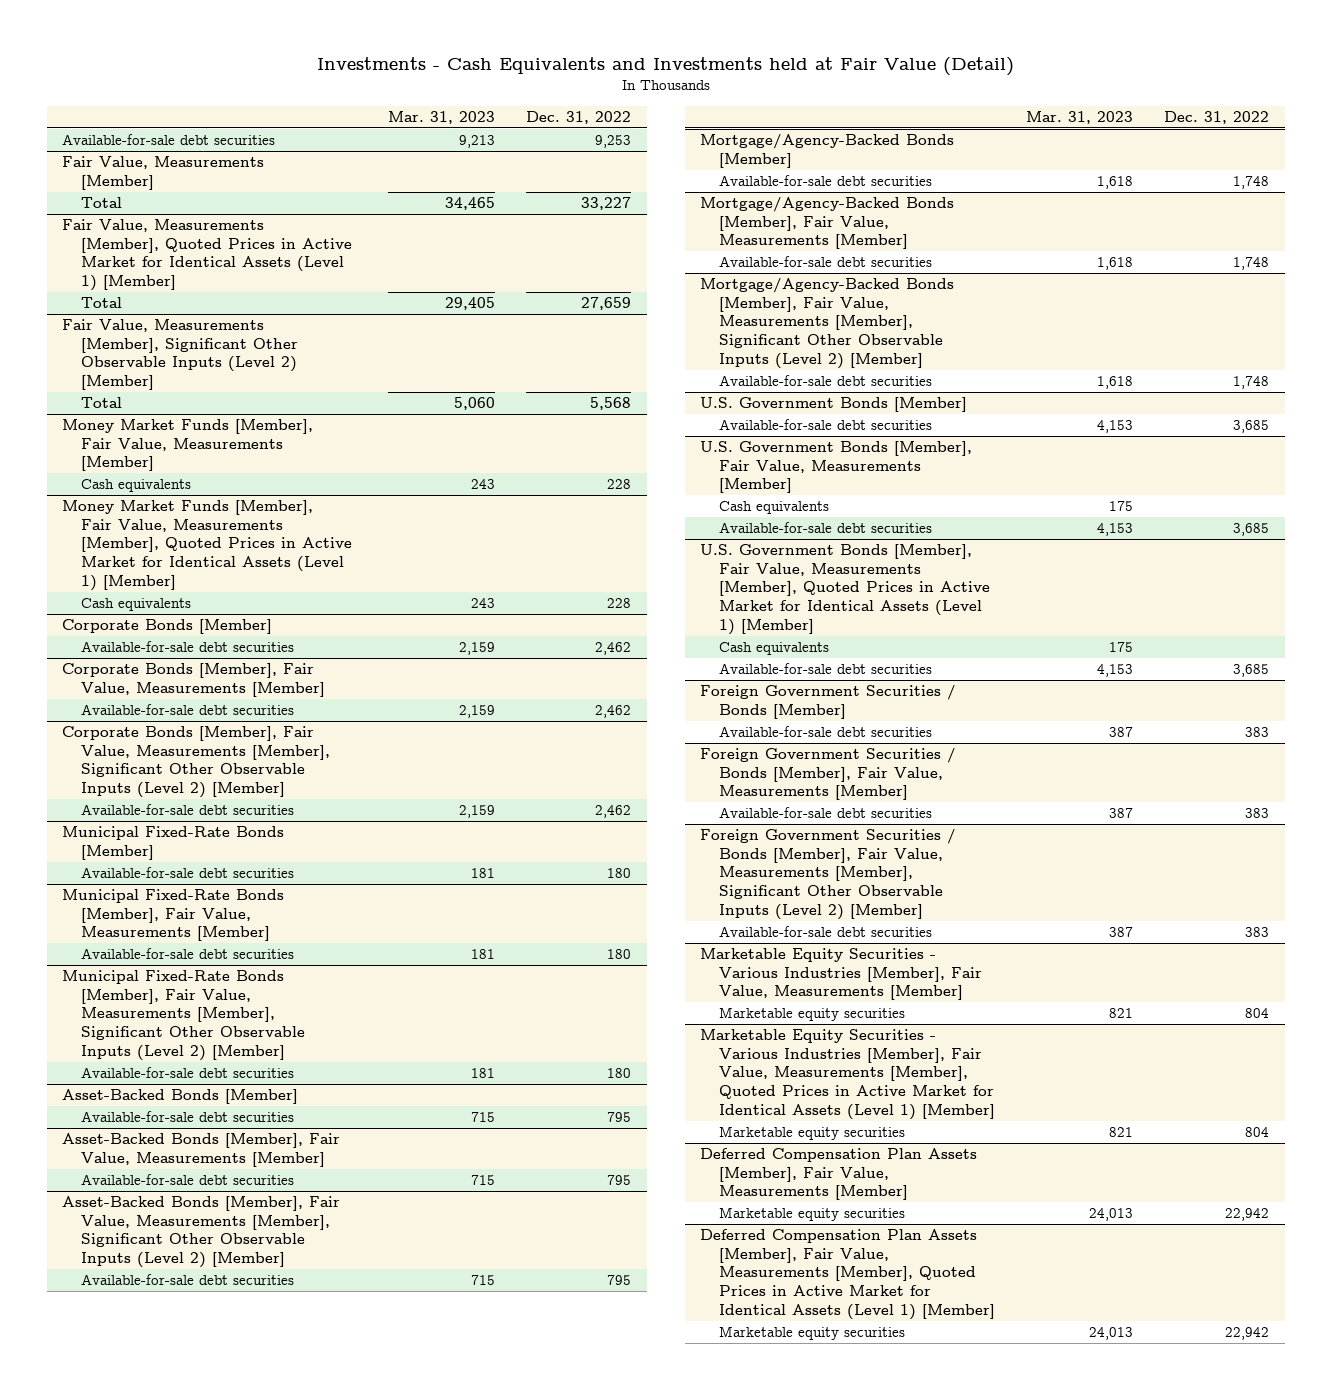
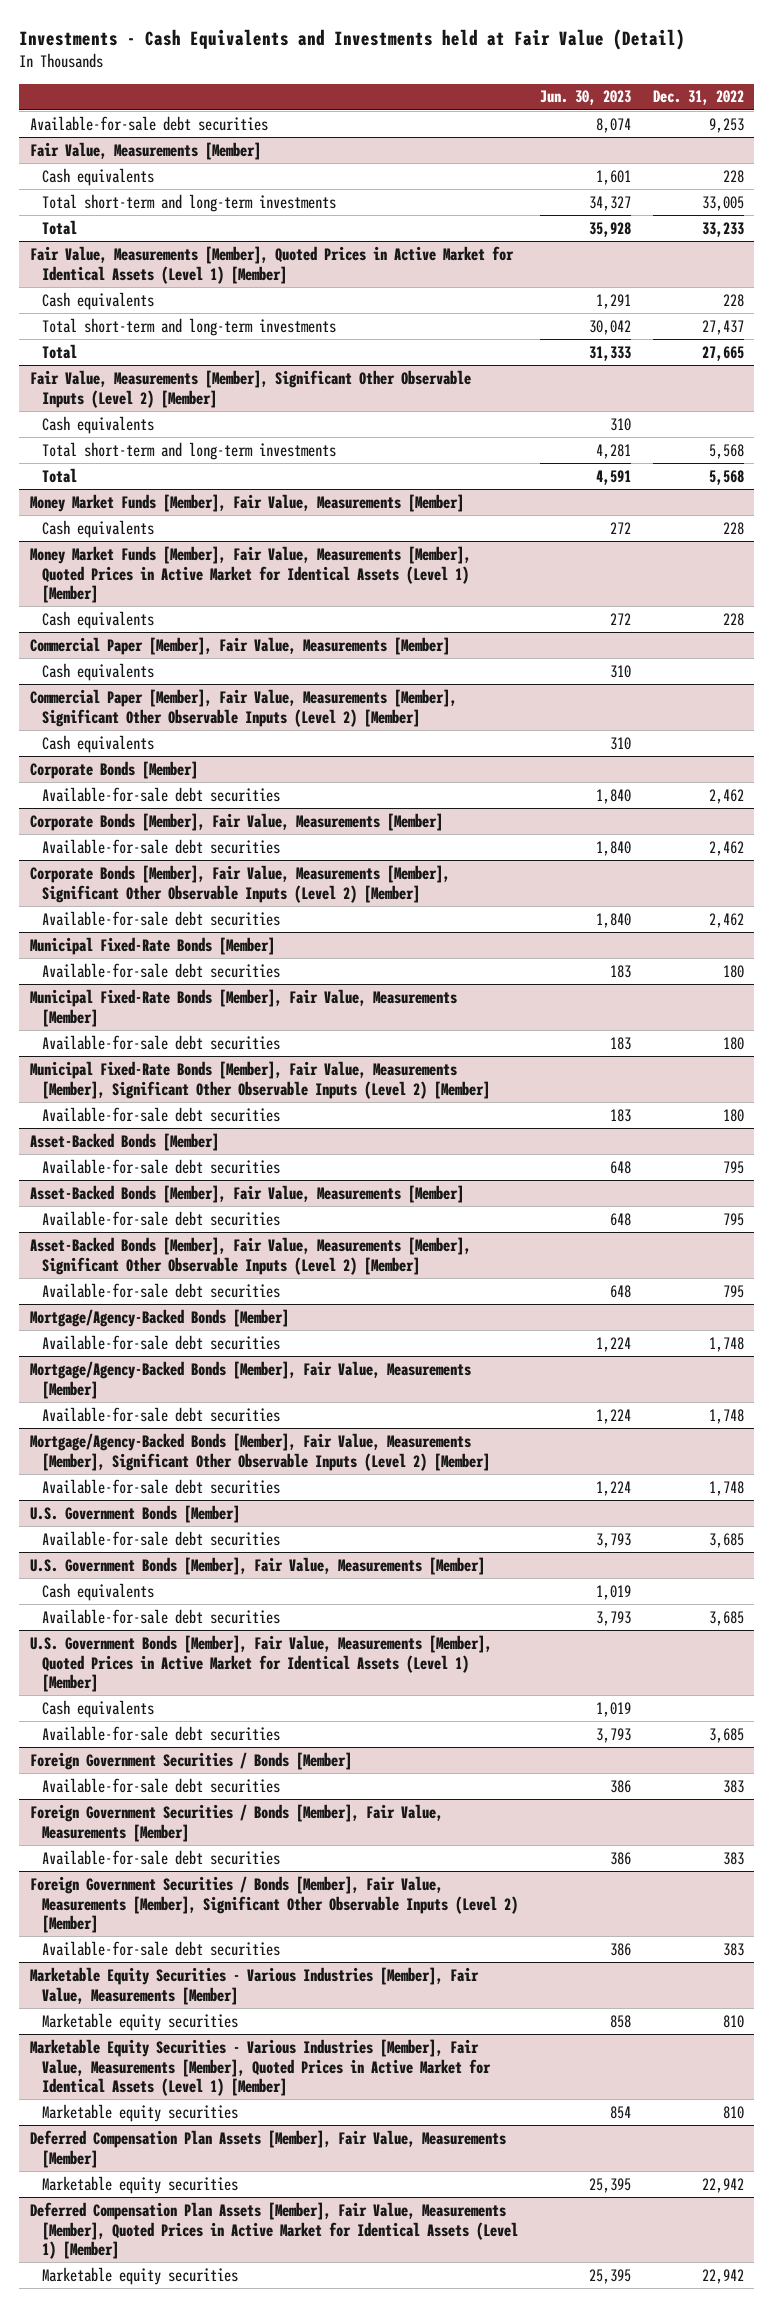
- | Mar. 31, 2023 | Dec. 31, 2022
+ | Jun. 30, 2023 | Dec. 31, 2022
@ Fair Value, Measurements [Member]
- Total | 34,465 | 33,227
+ Cash equivalents | 1,601 | 228
+ Total short-term and long-term investments | 34,327 | 33,005
+ Total | 35,928 | 33,233
@ Fair Value, Measurements [Member], Quoted Prices in Active Market for Identical Assets (Level 1) [Member]
- Total | 29,405 | 27,659
+ Cash equivalents | 1,291 | 228
+ Total short-term and long-term investments | 30,042 | 27,437
+ Total | 31,333 | 27,665
@ Fair Value, Measurements [Member], Significant Other Observable Inputs (Level 2) [Member]
+ Cash equivalents | 310 |
+ Total short-term and long-term investments | 4,281 | 5,568
+ Commercial Paper [Member], Fair Value, Measurements [Member]
+ Cash equivalents | 310 |
+ Commercial Paper [Member], Fair Value, Measurements [Member], Significant Other Observable Inputs (Level 2) [Member]
+ Cash equivalents | 310 |
@ Marketable Equity Securities - Various Industries [Member], Fair Value, Measurements [Member]
- Marketable equity securities | 821 | 804
+ Marketable equity securities | 858 | 810
@ Marketable Equity Securities - Various Industries [Member], Fair Value, Measurements [Member], Quoted Prices in Active Market for Identical Assets (Level 1) [Member]
- Marketable equity securities | 821 | 804
+ Marketable equity securities | 854 | 810

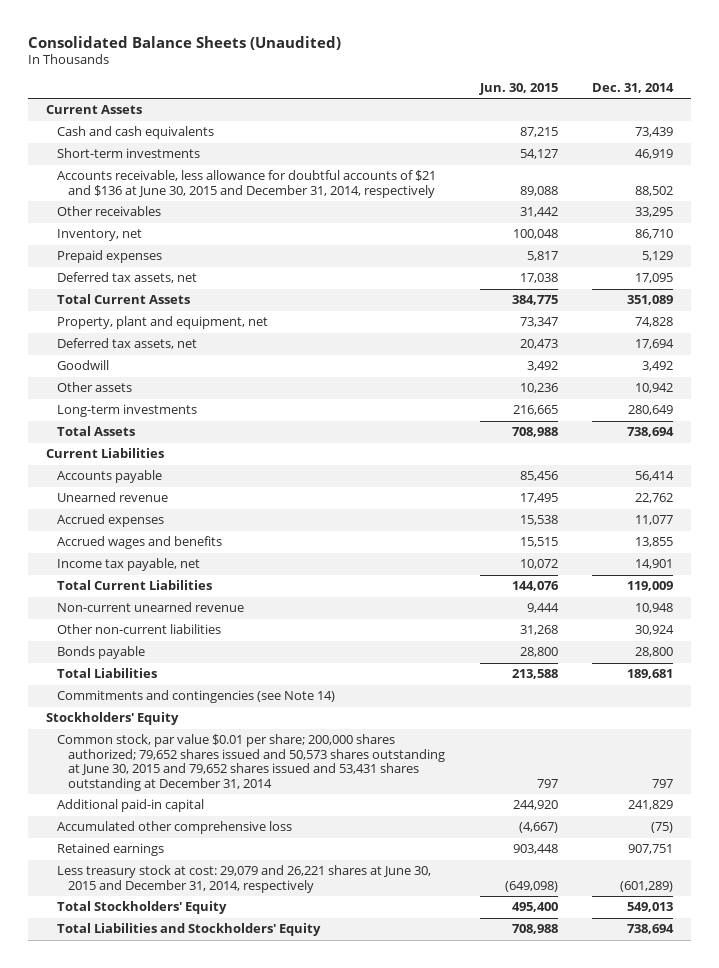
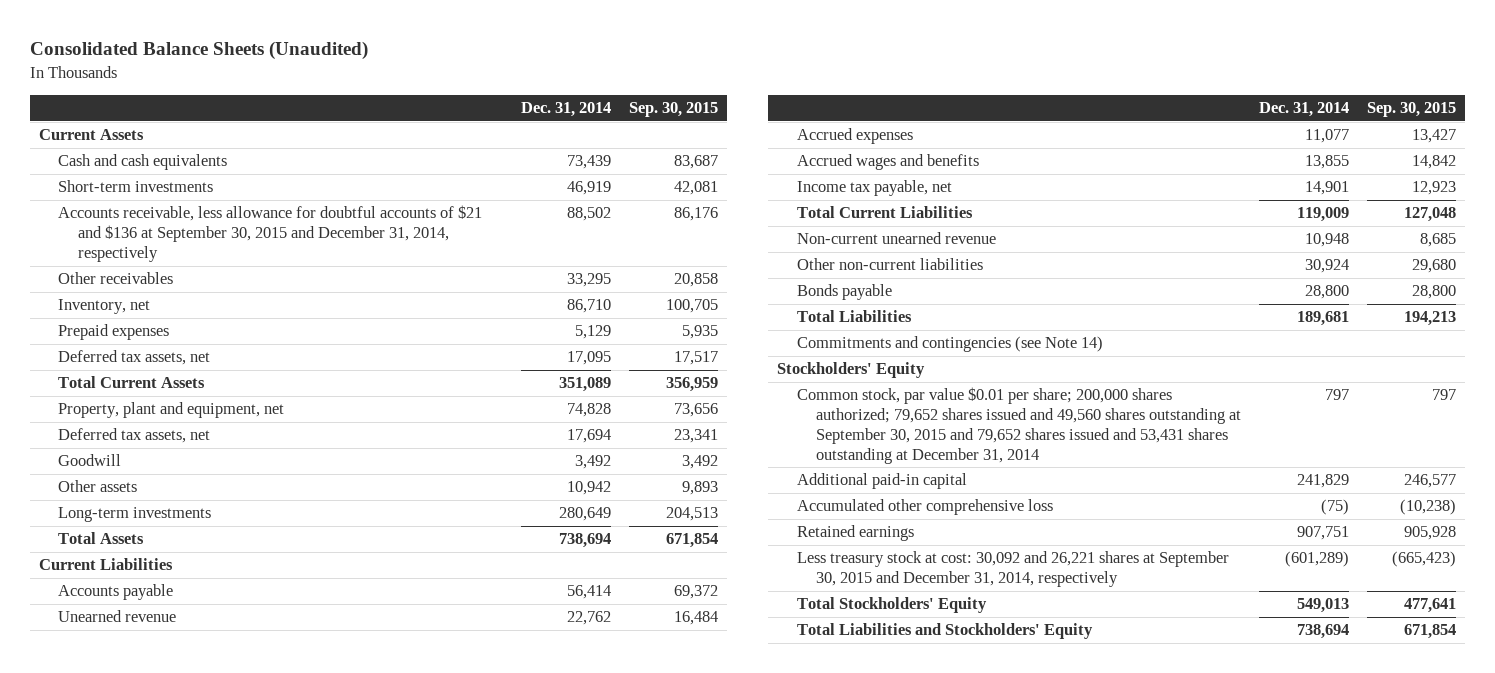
- | Jun. 30, 2015 | Dec. 31, 2014
+ | Dec. 31, 2014 | Sep. 30, 2015
- Accounts receivable, less allowance for doubtful accounts of $21 and $136 at June 30, 2015 and December 31, 2014, respectively | 89,088 | 88,502
+ Accounts receivable, less allowance for doubtful accounts of $21 and $136 at September 30, 2015 and December 31, 2014, respectively | 88,502 | 86,176
- Common stock, par value $0.01 per share; 200,000 shares authorized; 79,652 shares issued and 50,573 shares outstanding at June 30, 2015 and 79,652 shares issued and 53,431 shares outstanding at December 31, 2014 | 797 | 797
+ Common stock, par value $0.01 per share; 200,000 shares authorized; 79,652 shares issued and 49,560 shares outstanding at September 30, 2015 and 79,652 shares issued and 53,431 shares outstanding at December 31, 2014 | 797 | 797
- Less treasury stock at cost: 29,079 and 26,221 shares at June 30, 2015 and December 31, 2014, respectively | (649,098) | (601,289)
+ Less treasury stock at cost: 30,092 and 26,221 shares at September 30, 2015 and December 31, 2014, respectively | (601,289) | (665,423)

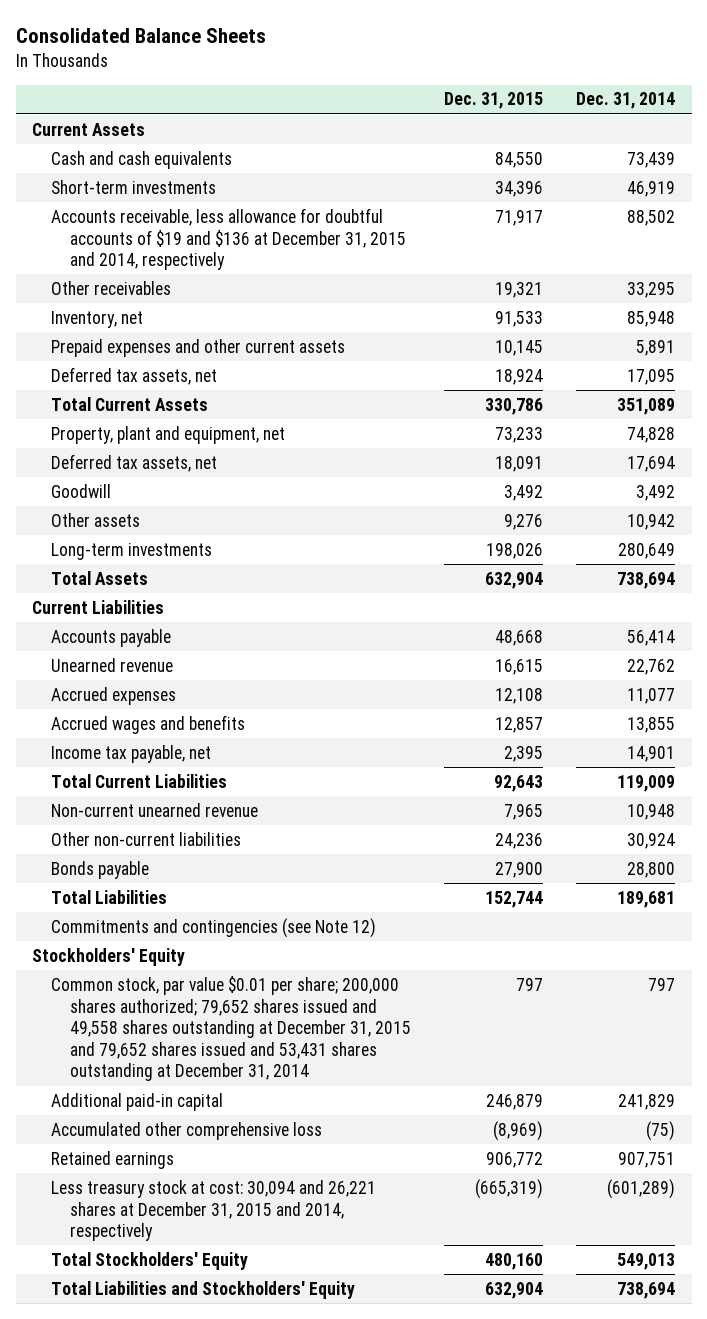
- Consolidated Balance Sheets (Unaudited)
+ Consolidated Balance Sheets
- | Dec. 31, 2014 | Sep. 30, 2015
+ | Dec. 31, 2015 | Dec. 31, 2014
- Accounts receivable, less allowance for doubtful accounts of $21 and $136 at September 30, 2015 and December 31, 2014, respectively | 88,502 | 86,176
+ Accounts receivable, less allowance for doubtful accounts of $19 and $136 at December 31, 2015 and 2014, respectively | 71,917 | 88,502
- Inventory, net | 86,710 | 100,705
- Prepaid expenses | 5,129 | 5,935
+ Inventory, net | 91,533 | 85,948
+ Prepaid expenses and other current assets | 10,145 | 5,891
- Commitments and contingencies (see Note 14)
+ Commitments and contingencies (see Note 12)
- Common stock, par value $0.01 per share; 200,000 shares authorized; 79,652 shares issued and 49,560 shares outstanding at September 30, 2015 and 79,652 shares issued and 53,431 shares outstanding at December 31, 2014 | 797 | 797
+ Common stock, par value $0.01 per share; 200,000 shares authorized; 79,652 shares issued and 49,558 shares outstanding at December 31, 2015 and 79,652 shares issued and 53,431 shares outstanding at December 31, 2014 | 797 | 797
- Less treasury stock at cost: 30,092 and 26,221 shares at September 30, 2015 and December 31, 2014, respectively | (601,289) | (665,423)
+ Less treasury stock at cost: 30,094 and 26,221 shares at December 31, 2015 and 2014, respectively | (665,319) | (601,289)

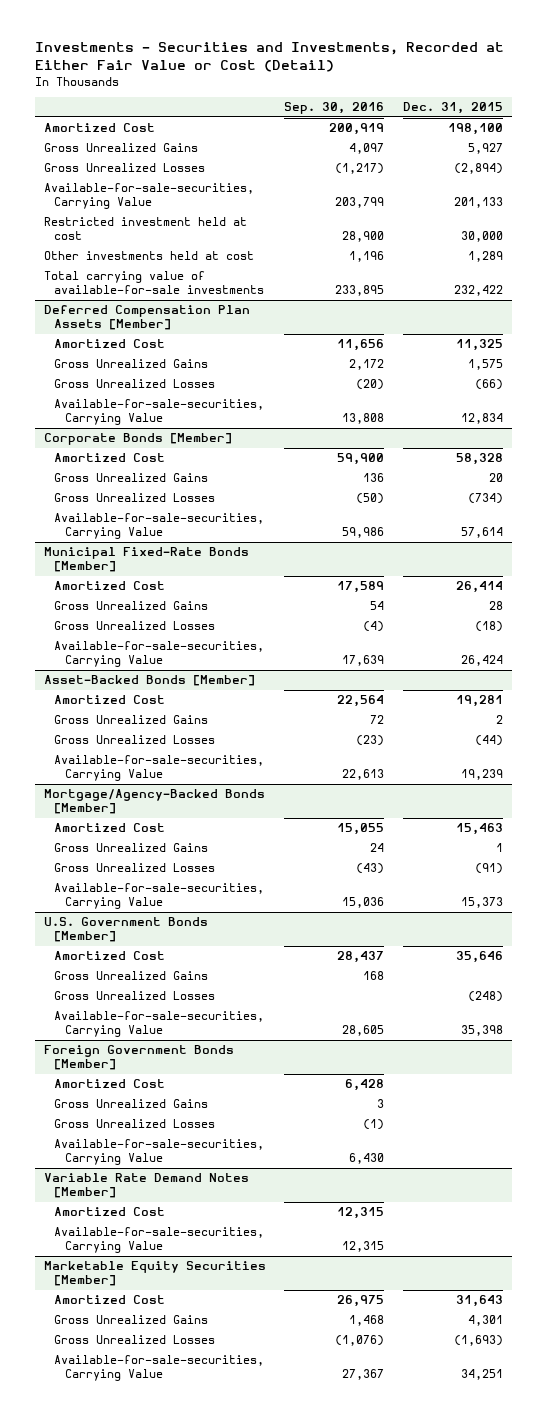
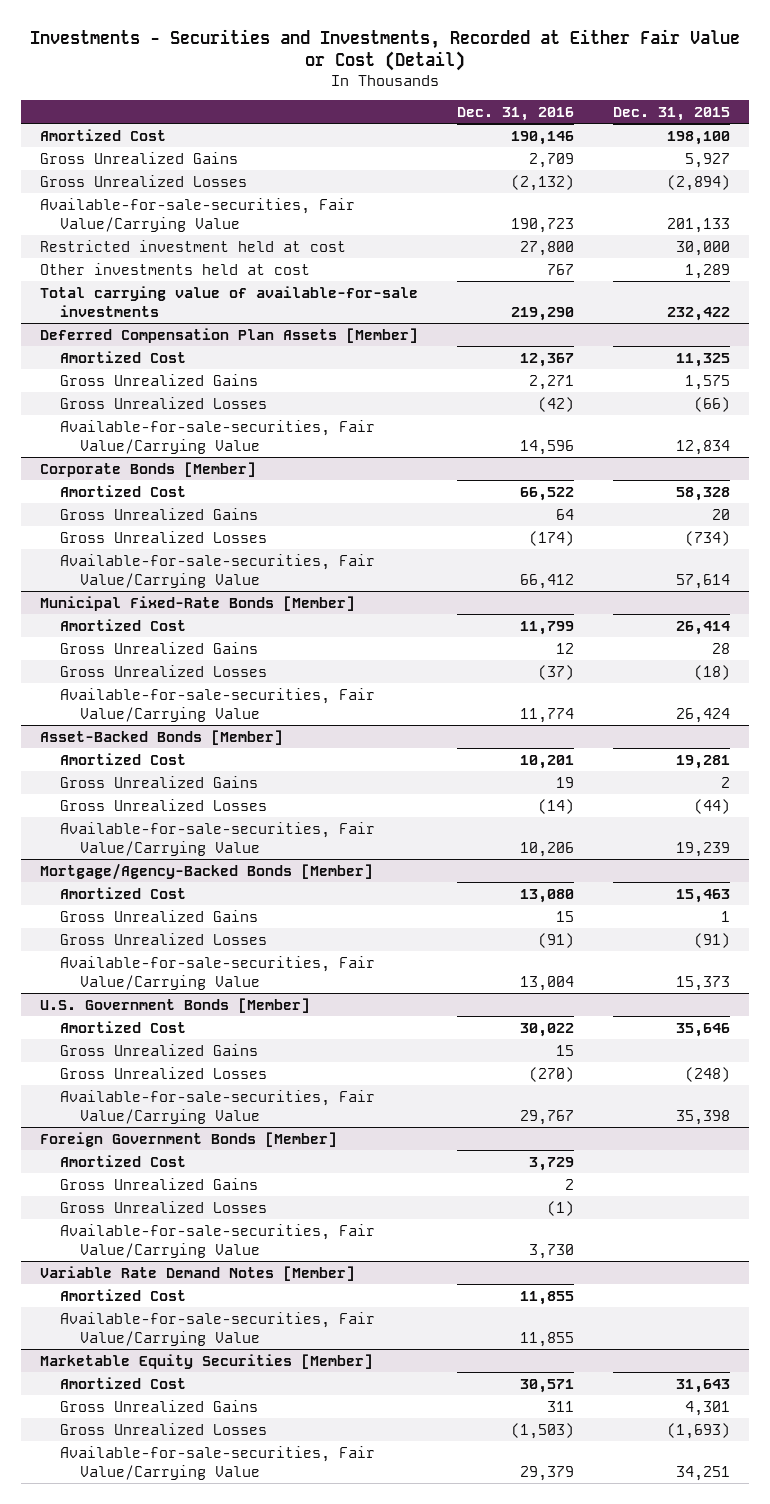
- | Sep. 30, 2016 | Dec. 31, 2015
+ | Dec. 31, 2016 | Dec. 31, 2015
- Available-for-sale-securities, Carrying Value | 203,799 | 201,133
+ Available-for-sale-securities, Fair Value/Carrying Value | 190,723 | 201,133
@ Deferred Compensation Plan Assets [Member]
- Available-for-sale-securities, Carrying Value | 13,808 | 12,834
+ Available-for-sale-securities, Fair Value/Carrying Value | 14,596 | 12,834
@ Corporate Bonds [Member]
- Available-for-sale-securities, Carrying Value | 59,986 | 57,614
+ Available-for-sale-securities, Fair Value/Carrying Value | 66,412 | 57,614
@ Municipal Fixed-Rate Bonds [Member]
- Available-for-sale-securities, Carrying Value | 17,639 | 26,424
+ Available-for-sale-securities, Fair Value/Carrying Value | 11,774 | 26,424
@ Asset-Backed Bonds [Member]
- Available-for-sale-securities, Carrying Value | 22,613 | 19,239
+ Available-for-sale-securities, Fair Value/Carrying Value | 10,206 | 19,239
@ Mortgage/Agency-Backed Bonds [Member]
- Available-for-sale-securities, Carrying Value | 15,036 | 15,373
+ Available-for-sale-securities, Fair Value/Carrying Value | 13,004 | 15,373
@ U.S. Government Bonds [Member]
- Available-for-sale-securities, Carrying Value | 28,605 | 35,398
+ Available-for-sale-securities, Fair Value/Carrying Value | 29,767 | 35,398
@ Foreign Government Bonds [Member]
- Available-for-sale-securities, Carrying Value | 6,430 |
+ Available-for-sale-securities, Fair Value/Carrying Value | 3,730 |
@ Variable Rate Demand Notes [Member]
- Available-for-sale-securities, Carrying Value | 12,315 |
+ Available-for-sale-securities, Fair Value/Carrying Value | 11,855 |
@ Marketable Equity Securities [Member]
- Available-for-sale-securities, Carrying Value | 27,367 | 34,251
+ Available-for-sale-securities, Fair Value/Carrying Value | 29,379 | 34,251

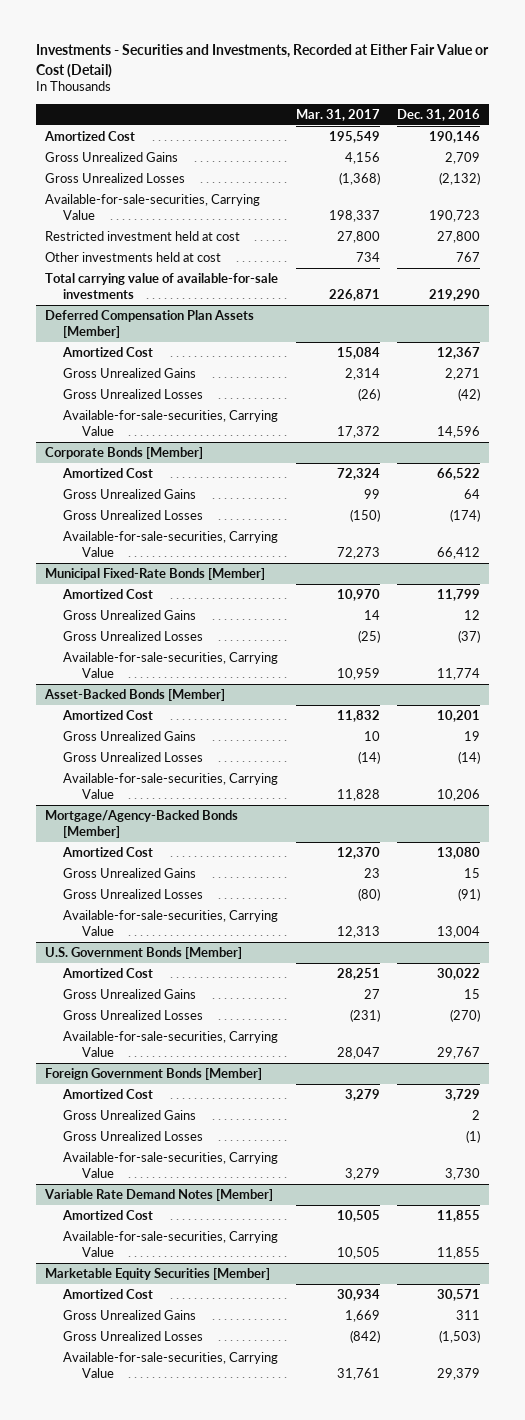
- | Dec. 31, 2016 | Dec. 31, 2015
+ | Mar. 31, 2017 | Dec. 31, 2016
- Available-for-sale-securities, Fair Value/Carrying Value | 190,723 | 201,133
+ Available-for-sale-securities, Carrying Value | 198,337 | 190,723
@ Deferred Compensation Plan Assets [Member]
- Available-for-sale-securities, Fair Value/Carrying Value | 14,596 | 12,834
+ Available-for-sale-securities, Carrying Value | 17,372 | 14,596
@ Corporate Bonds [Member]
- Available-for-sale-securities, Fair Value/Carrying Value | 66,412 | 57,614
+ Available-for-sale-securities, Carrying Value | 72,273 | 66,412
@ Municipal Fixed-Rate Bonds [Member]
- Available-for-sale-securities, Fair Value/Carrying Value | 11,774 | 26,424
+ Available-for-sale-securities, Carrying Value | 10,959 | 11,774
@ Asset-Backed Bonds [Member]
- Available-for-sale-securities, Fair Value/Carrying Value | 10,206 | 19,239
+ Available-for-sale-securities, Carrying Value | 11,828 | 10,206
@ Mortgage/Agency-Backed Bonds [Member]
- Available-for-sale-securities, Fair Value/Carrying Value | 13,004 | 15,373
+ Available-for-sale-securities, Carrying Value | 12,313 | 13,004
@ U.S. Government Bonds [Member]
- Available-for-sale-securities, Fair Value/Carrying Value | 29,767 | 35,398
+ Available-for-sale-securities, Carrying Value | 28,047 | 29,767
@ Foreign Government Bonds [Member]
- Available-for-sale-securities, Fair Value/Carrying Value | 3,730 |
+ Available-for-sale-securities, Carrying Value | 3,279 | 3,730
@ Variable Rate Demand Notes [Member]
- Available-for-sale-securities, Fair Value/Carrying Value | 11,855 |
+ Available-for-sale-securities, Carrying Value | 10,505 | 11,855
@ Marketable Equity Securities [Member]
- Available-for-sale-securities, Fair Value/Carrying Value | 29,379 | 34,251
+ Available-for-sale-securities, Carrying Value | 31,761 | 29,379

